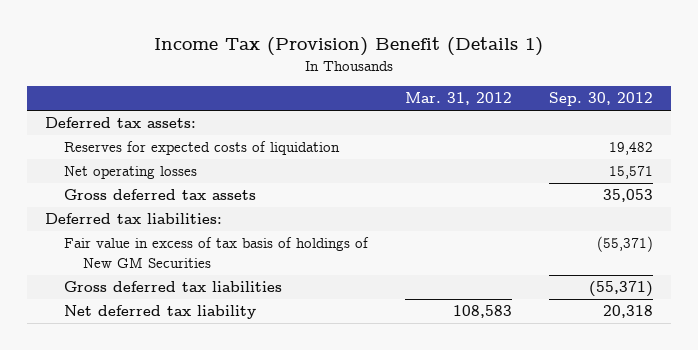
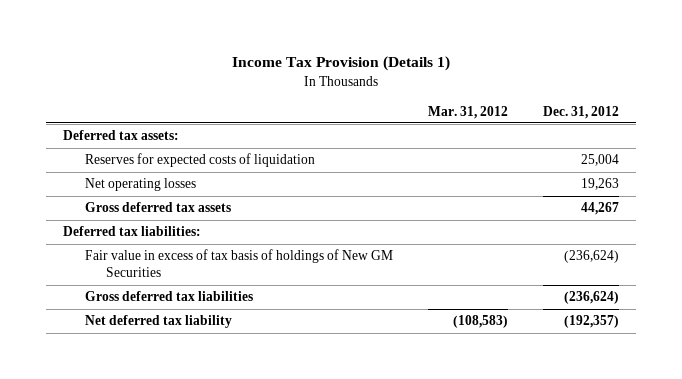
- Income Tax (Provision) Benefit (Details 1)
+ Income Tax Provision (Details 1)
- | Mar. 31, 2012 | Sep. 30, 2012
+ | Mar. 31, 2012 | Dec. 31, 2012
- Net deferred tax liability | 108,583 | 20,318
+ Net deferred tax liability | (108,583) | (192,357)

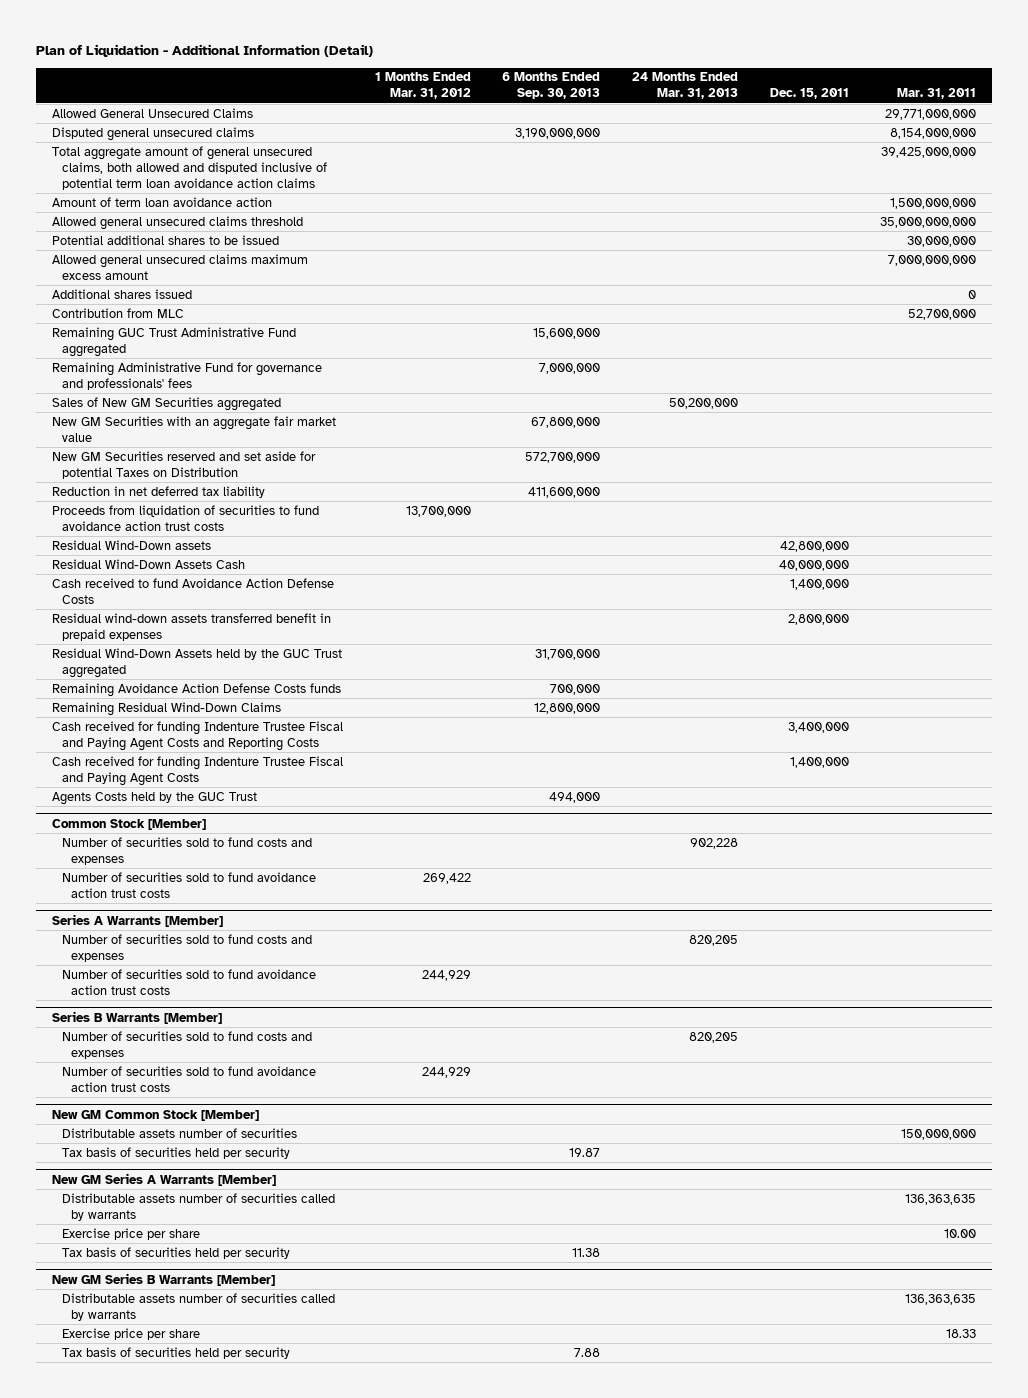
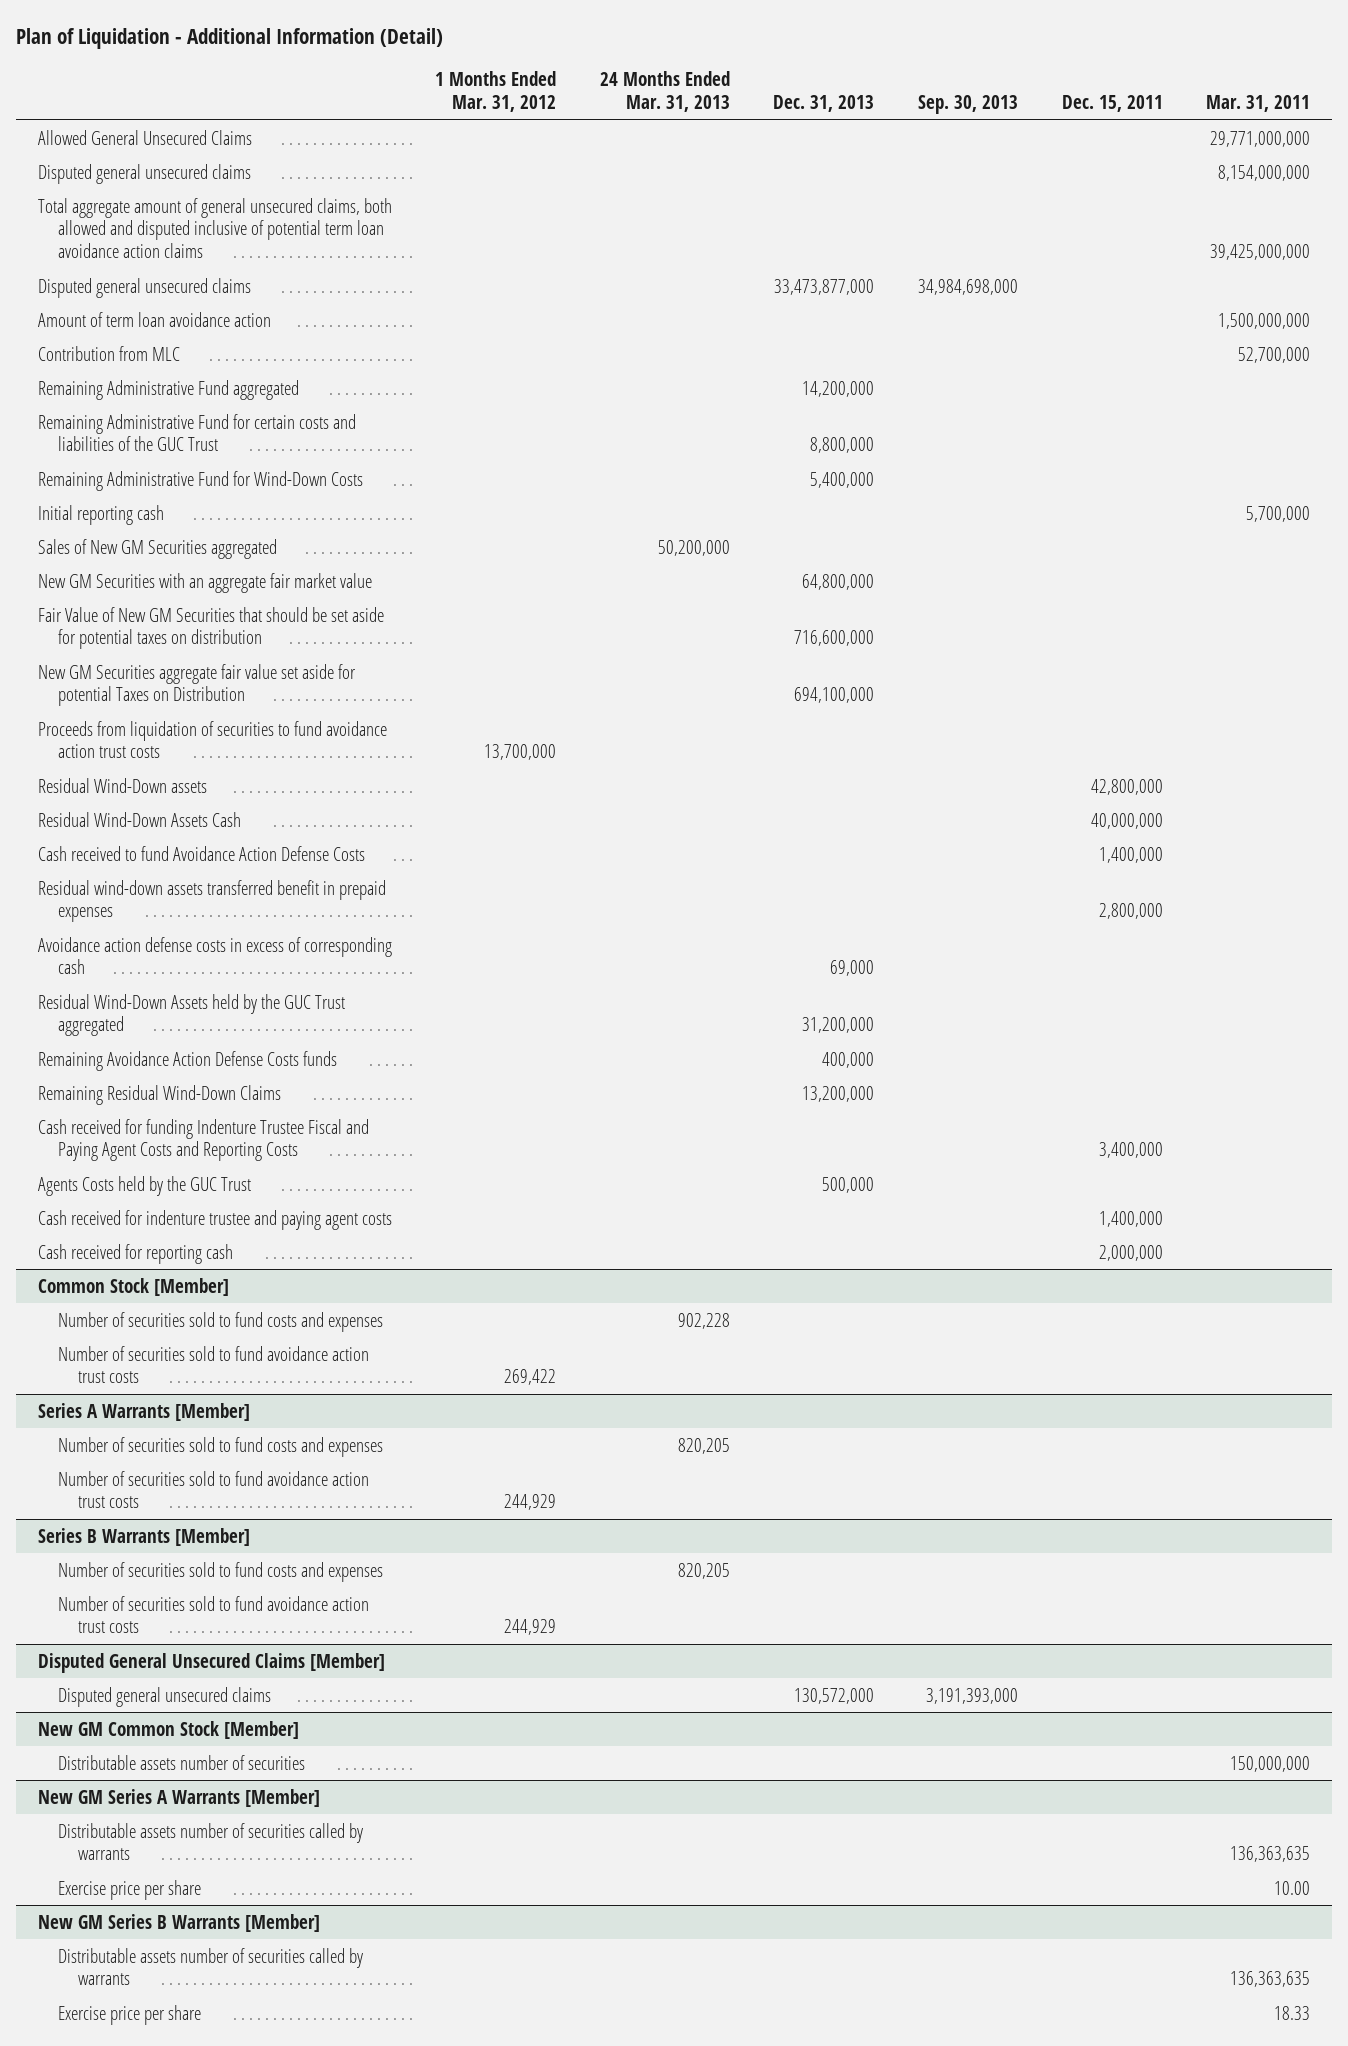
- | 1 Months Ended Mar. 31, 2012 | 6 Months Ended Sep. 30, 2013 | 24 Months Ended Mar. 31, 2013 | Dec. 15, 2011 | Mar. 31, 2011
+ | 1 Months Ended Mar. 31, 2012 | 24 Months Ended Mar. 31, 2013 | Dec. 31, 2013 | Sep. 30, 2013 | Dec. 15, 2011 | Mar. 31, 2011
+ Disputed general unsecured claims | | | 33,473,877,000 | 34,984,698,000 | |
- Allowed general unsecured claims threshold | | | | | 35,000,000,000
- Potential additional shares to be issued | | | | | 30,000,000
- Allowed general unsecured claims maximum excess amount | | | | | 7,000,000,000
- Additional shares issued | | | | | 0
- Remaining GUC Trust Administrative Fund aggregated | | 15,600,000 | | |
- Remaining Administrative Fund for governance and professionals' fees | | 7,000,000 | | |
+ Remaining Administrative Fund aggregated | | | 14,200,000 | | |
+ Remaining Administrative Fund for certain costs and liabilities of the GUC Trust | | | 8,800,000 | | |
+ Remaining Administrative Fund for Wind-Down Costs | | | 5,400,000 | | |
+ Initial reporting cash | | | | | | 5,700,000
- New GM Securities reserved and set aside for potential Taxes on Distribution | | 572,700,000 | | |
- Reduction in net deferred tax liability | | 411,600,000 | | |
+ Fair Value of New GM Securities that should be set aside for potential taxes on distribution | | | 716,600,000 | | |
+ New GM Securities aggregate fair value set aside for potential Taxes on Distribution | | | 694,100,000 | | |
+ Avoidance action defense costs in excess of corresponding cash | | | 69,000 | | |
- Cash received for funding Indenture Trustee Fiscal and Paying Agent Costs | | | | 1,400,000 |
+ Cash received for indenture trustee and paying agent costs | | | | | 1,400,000 |
+ Cash received for reporting cash | | | | | 2,000,000 |
+ Disputed General Unsecured Claims [Member]
+ Disputed general unsecured claims | | | 130,572,000 | 3,191,393,000 | |
@ New GM Common Stock [Member]
- Tax basis of securities held per security | | 19.87 | | |
@ New GM Series A Warrants [Member]
- Tax basis of securities held per security | | 11.38 | | |
@ New GM Series B Warrants [Member]
- Tax basis of securities held per security | | 7.88 | | |

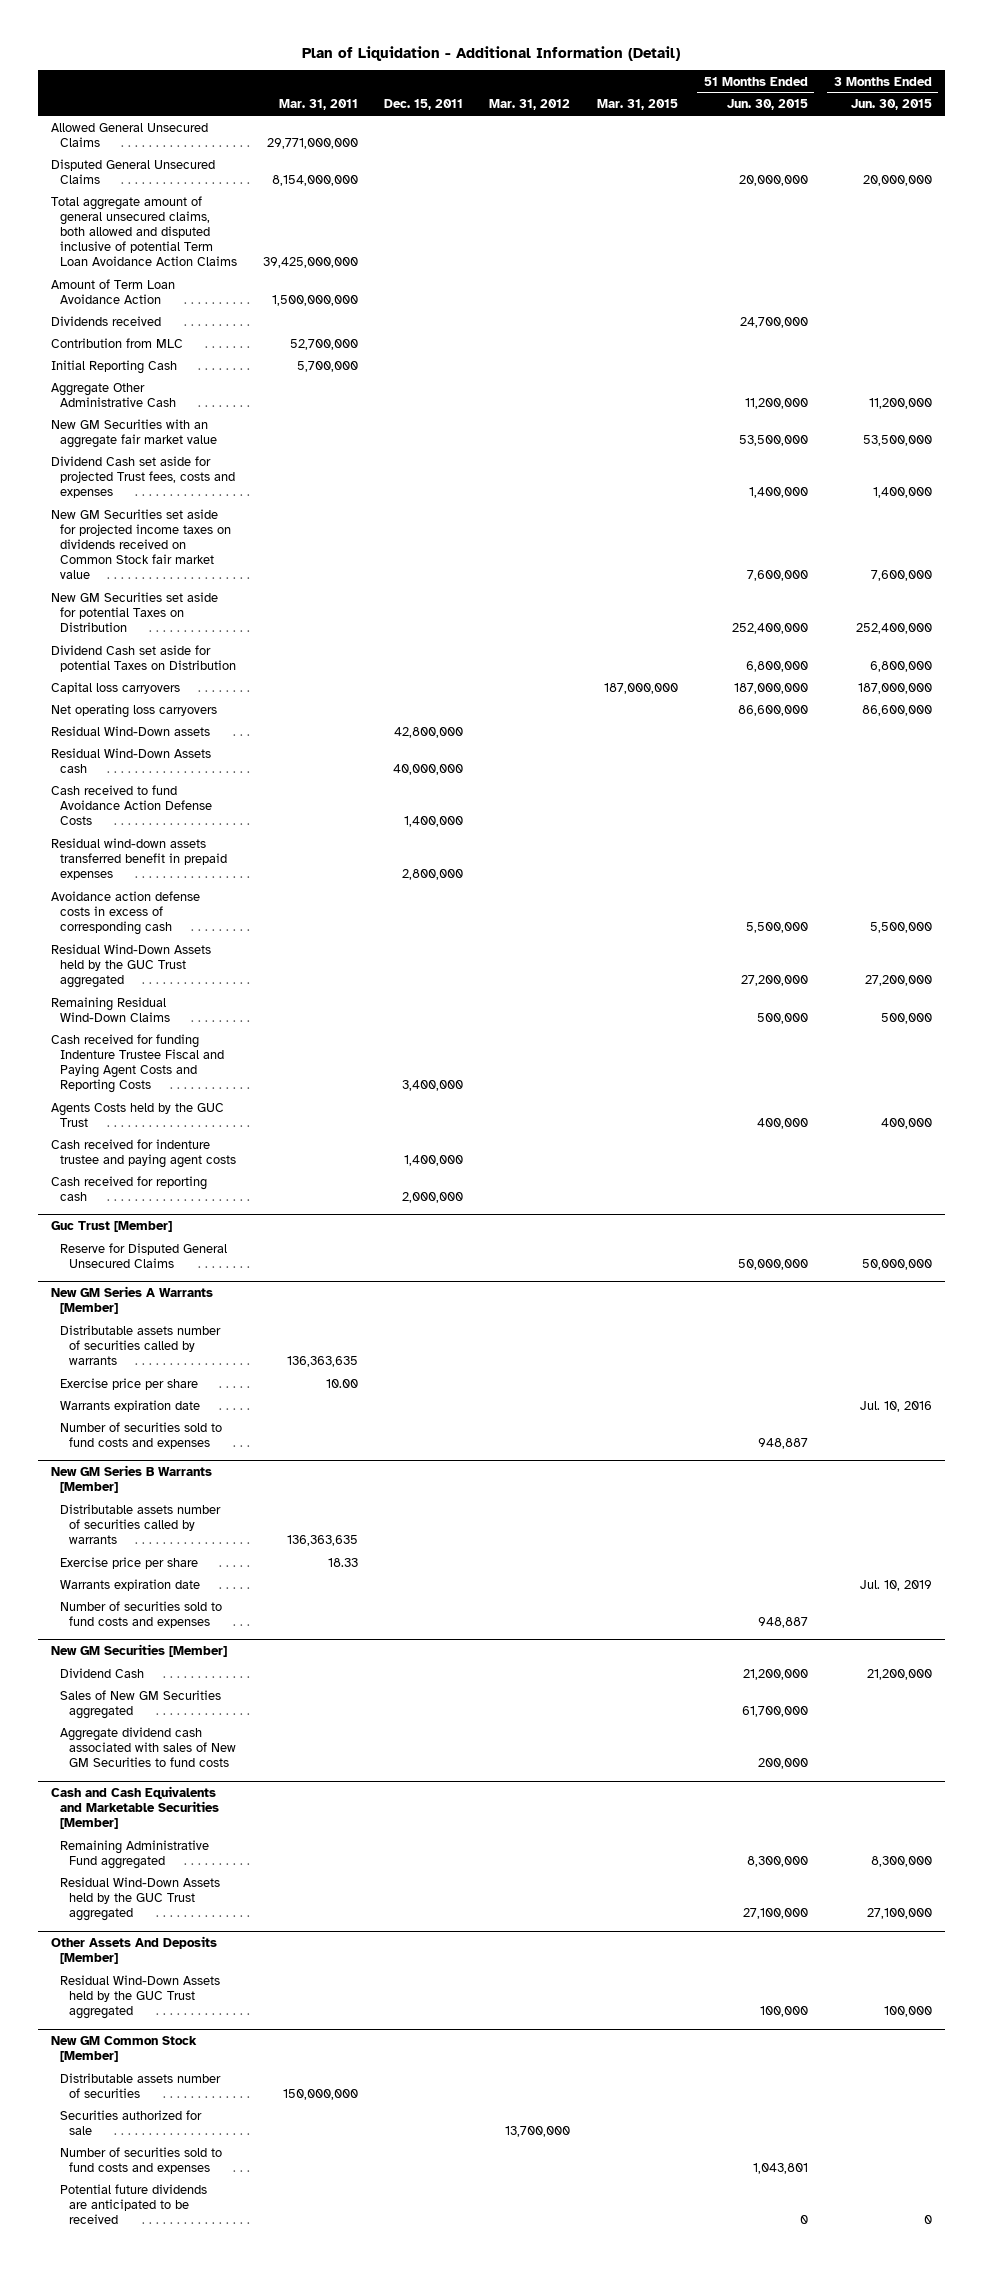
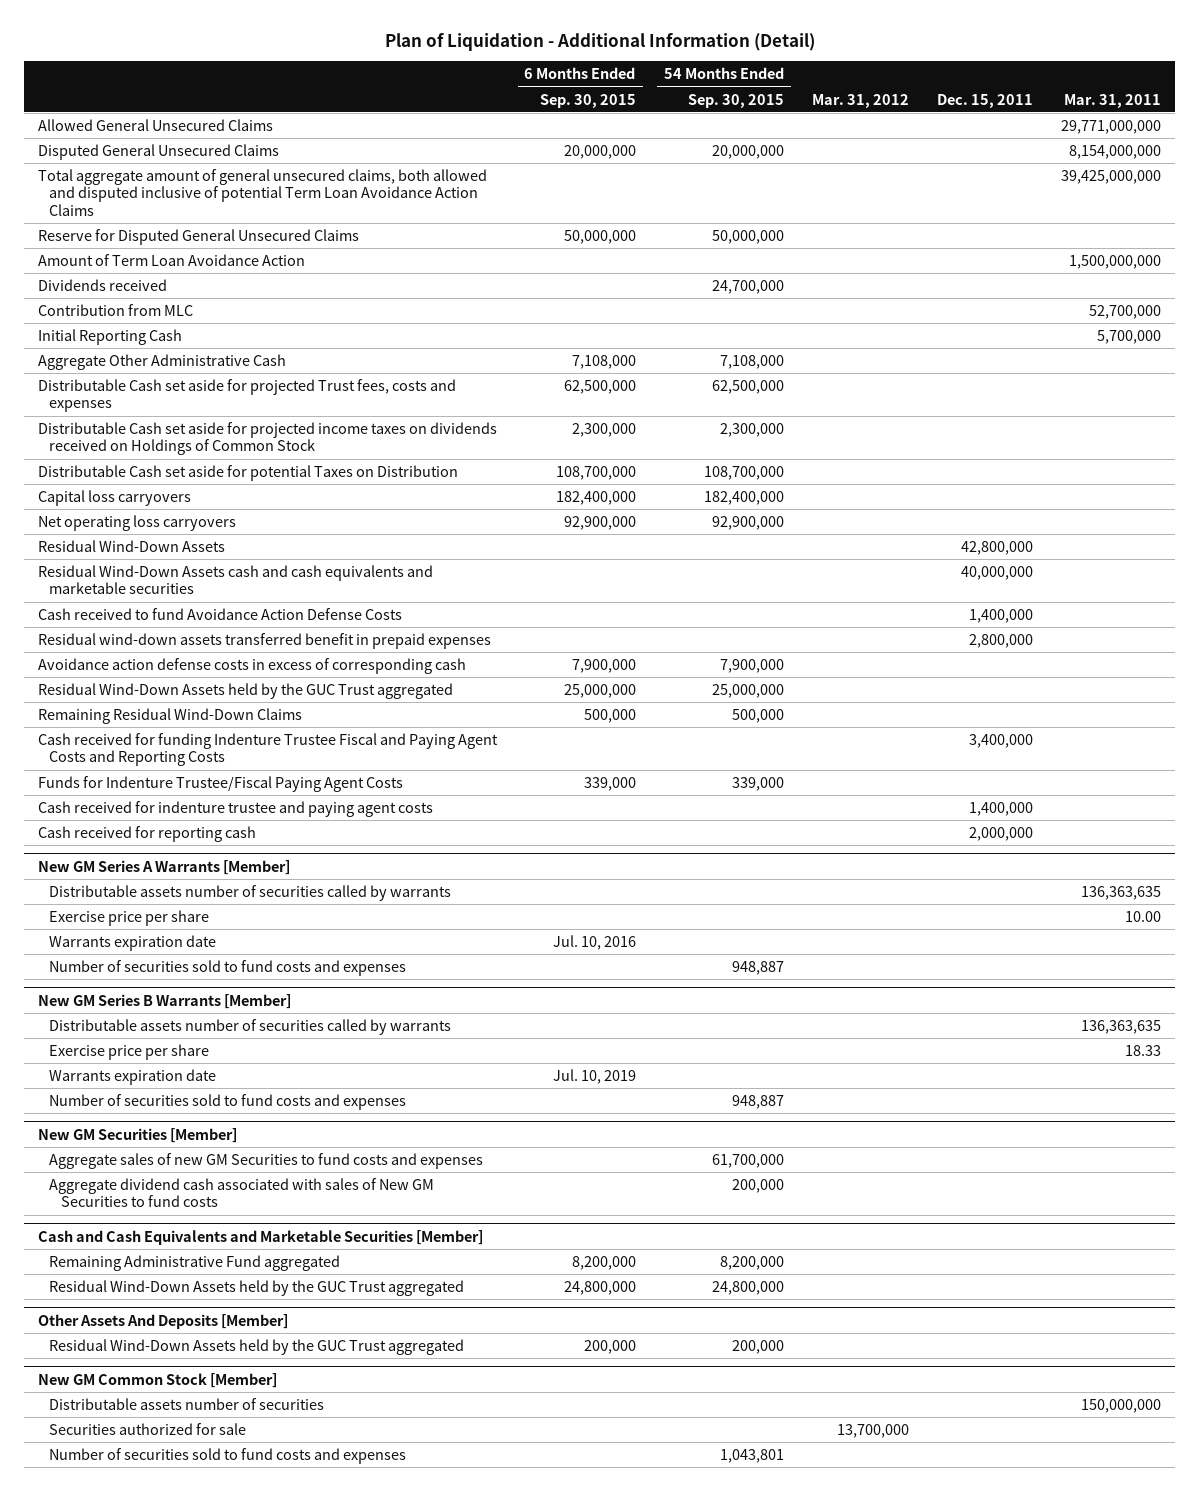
- | Mar. 31, 2011 | Dec. 15, 2011 | Mar. 31, 2012 | Mar. 31, 2015 | 51 Months Ended Jun. 30, 2015 | 3 Months Ended Jun. 30, 2015
+ | 6 Months Ended Sep. 30, 2015 | 54 Months Ended Sep. 30, 2015 | Mar. 31, 2012 | Dec. 15, 2011 | Mar. 31, 2011
+ Reserve for Disputed General Unsecured Claims | 50,000,000 | 50,000,000 | | |
- New GM Securities with an aggregate fair market value | | | | | 53,500,000 | 53,500,000
- Dividend Cash set aside for projected Trust fees, costs and expenses | | | | | 1,400,000 | 1,400,000
- New GM Securities set aside for projected income taxes on dividends received on Common Stock fair market value | | | | | 7,600,000 | 7,600,000
- New GM Securities set aside for potential Taxes on Distribution | | | | | 252,400,000 | 252,400,000
- Dividend Cash set aside for potential Taxes on Distribution | | | | | 6,800,000 | 6,800,000
+ Distributable Cash set aside for projected Trust fees, costs and expenses | 62,500,000 | 62,500,000 | | |
+ Distributable Cash set aside for projected income taxes on dividends received on Holdings of Common Stock | 2,300,000 | 2,300,000 | | |
+ Distributable Cash set aside for potential Taxes on Distribution | 108,700,000 | 108,700,000 | | |
- Residual Wind-Down assets | | 42,800,000 | | | |
- Residual Wind-Down Assets cash | | 40,000,000 | | | |
+ Residual Wind-Down Assets | | | | 42,800,000 |
+ Residual Wind-Down Assets cash and cash equivalents and marketable securities | | | | 40,000,000 |
- Agents Costs held by the GUC Trust | | | | | 400,000 | 400,000
+ Funds for Indenture Trustee/Fiscal Paying Agent Costs | 339,000 | 339,000 | | |
- Guc Trust [Member]
- Reserve for Disputed General Unsecured Claims | | | | | 50,000,000 | 50,000,000
@ New GM Securities [Member]
- Dividend Cash | | | | | 21,200,000 | 21,200,000
- Sales of New GM Securities aggregated | | | | | 61,700,000 |
+ Aggregate sales of new GM Securities to fund costs and expenses | | 61,700,000 | | |
@ New GM Common Stock [Member]
- Potential future dividends are anticipated to be received | | | | | 0 | 0

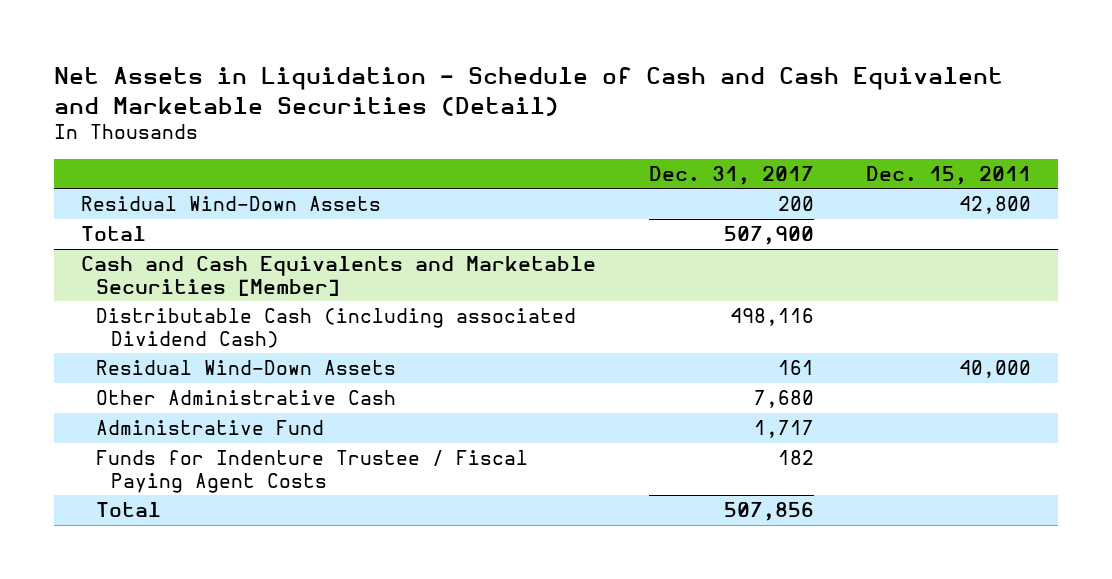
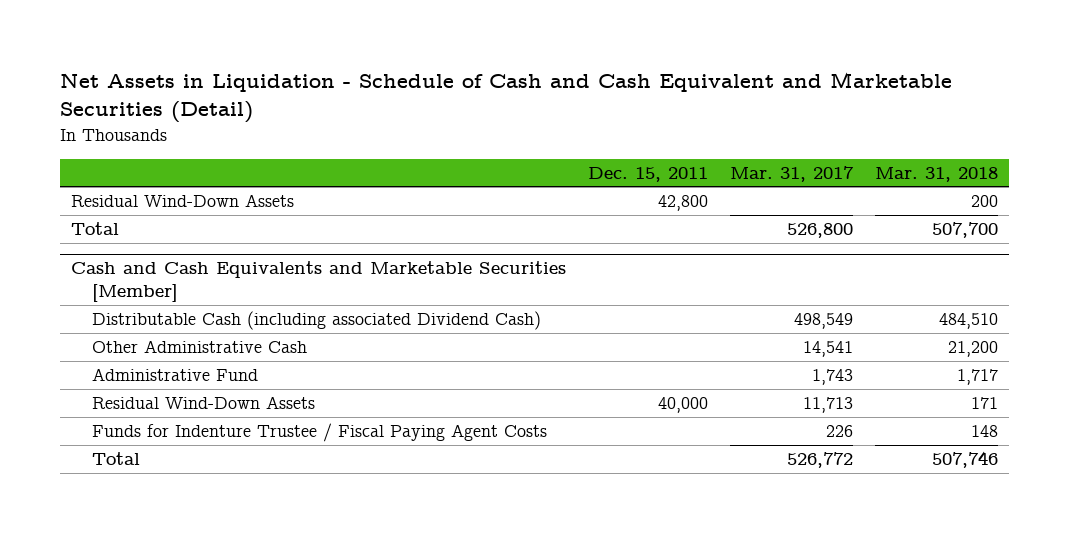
- | Dec. 31, 2017 | Dec. 15, 2011
+ | Dec. 15, 2011 | Mar. 31, 2017 | Mar. 31, 2018
@ Cash and Cash Equivalents and Marketable Securities [Member]
moved down: Residual Wind-Down Assets | 40,000 | 11,713 | 171

